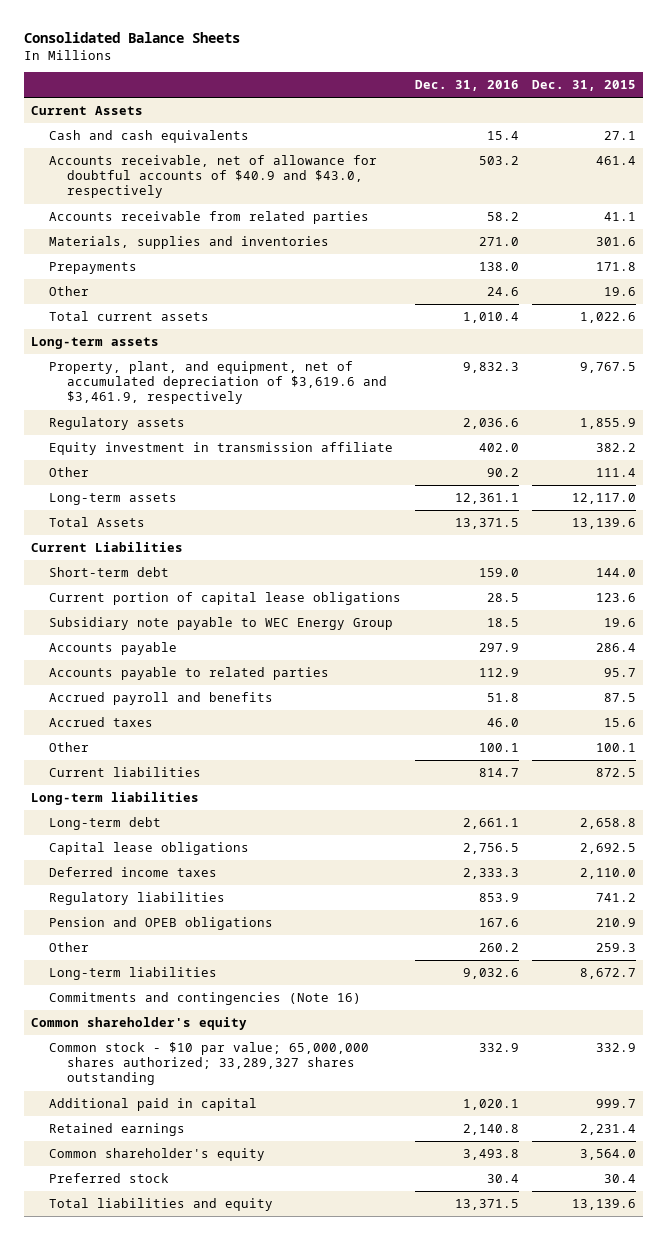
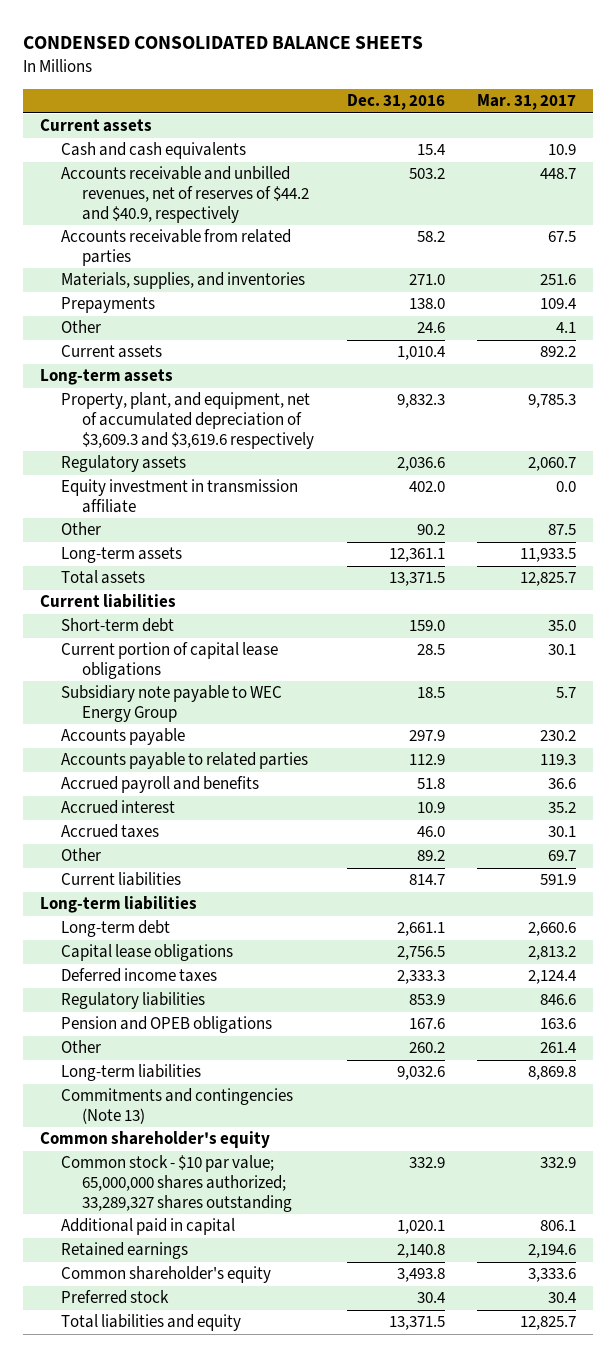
- Consolidated Balance Sheets
+ CONDENSED CONSOLIDATED BALANCE SHEETS
- | Dec. 31, 2016 | Dec. 31, 2015
+ | Dec. 31, 2016 | Mar. 31, 2017
- Current Assets
+ Current assets
- Accounts receivable, net of allowance for doubtful accounts of $40.9 and $43.0, respectively | 503.2 | 461.4
+ Accounts receivable and unbilled revenues, net of reserves of $44.2 and $40.9, respectively | 503.2 | 448.7
- Materials, supplies and inventories | 271.0 | 301.6
+ Materials, supplies, and inventories | 271.0 | 251.6
- Total current assets | 1,010.4 | 1,022.6
+ Current assets | 1,010.4 | 892.2
- Property, plant, and equipment, net of accumulated depreciation of $3,619.6 and $3,461.9, respectively | 9,832.3 | 9,767.5
+ Property, plant, and equipment, net of accumulated depreciation of $3,609.3 and $3,619.6 respectively | 9,832.3 | 9,785.3
- Total Assets | 13,371.5 | 13,139.6
- Current Liabilities
+ Total assets | 13,371.5 | 12,825.7
+ Current liabilities
+ Accrued interest | 10.9 | 35.2
- Other | 100.1 | 100.1
+ Other | 89.2 | 69.7
- Commitments and contingencies (Note 16)
+ Commitments and contingencies (Note 13)

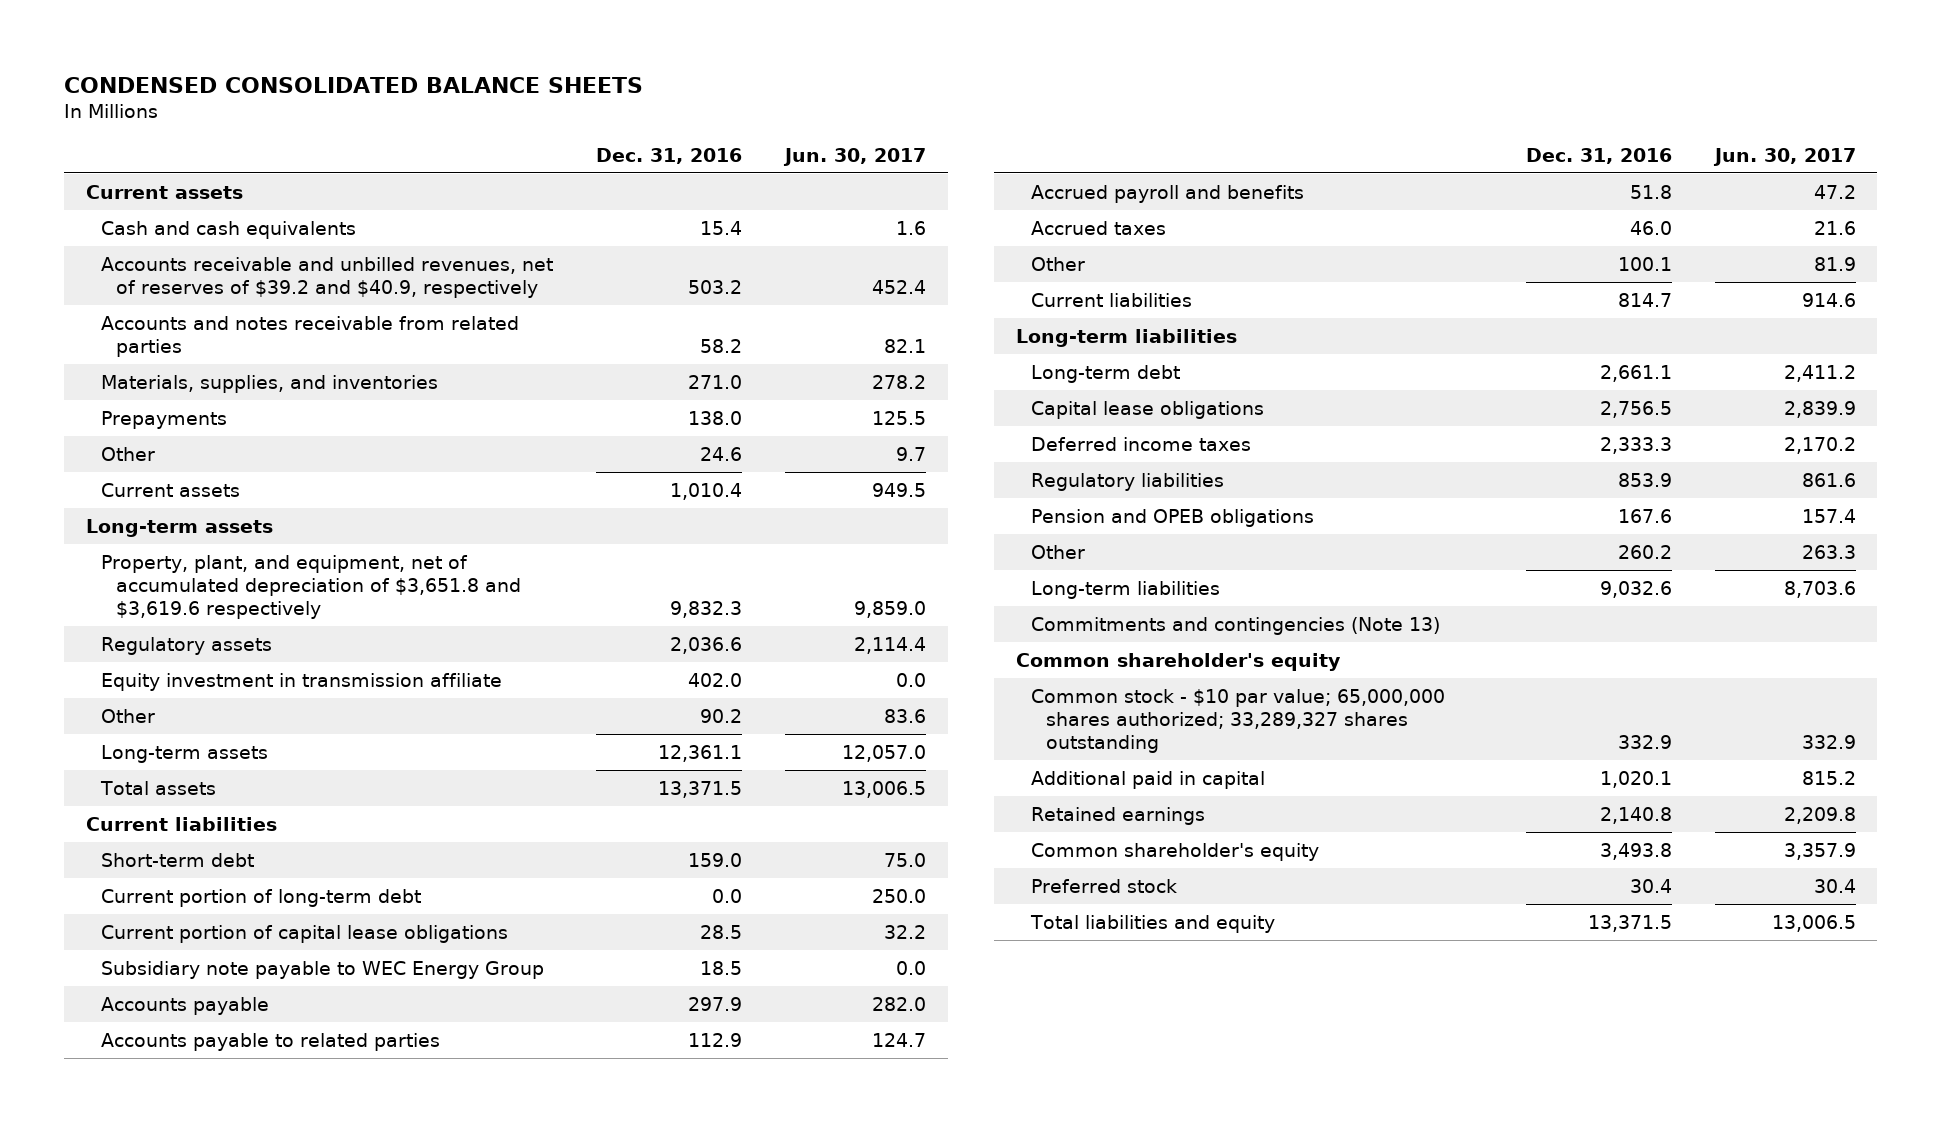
- | Dec. 31, 2016 | Mar. 31, 2017
+ | Dec. 31, 2016 | Jun. 30, 2017
- Accounts receivable and unbilled revenues, net of reserves of $44.2 and $40.9, respectively | 503.2 | 448.7
- Accounts receivable from related parties | 58.2 | 67.5
+ Accounts receivable and unbilled revenues, net of reserves of $39.2 and $40.9, respectively | 503.2 | 452.4
+ Accounts and notes receivable from related parties | 58.2 | 82.1
- Property, plant, and equipment, net of accumulated depreciation of $3,609.3 and $3,619.6 respectively | 9,832.3 | 9,785.3
+ Property, plant, and equipment, net of accumulated depreciation of $3,651.8 and $3,619.6 respectively | 9,832.3 | 9,859.0
+ Current portion of long-term debt | 0.0 | 250.0
- Accrued interest | 10.9 | 35.2
- Other | 89.2 | 69.7
+ Other | 100.1 | 81.9

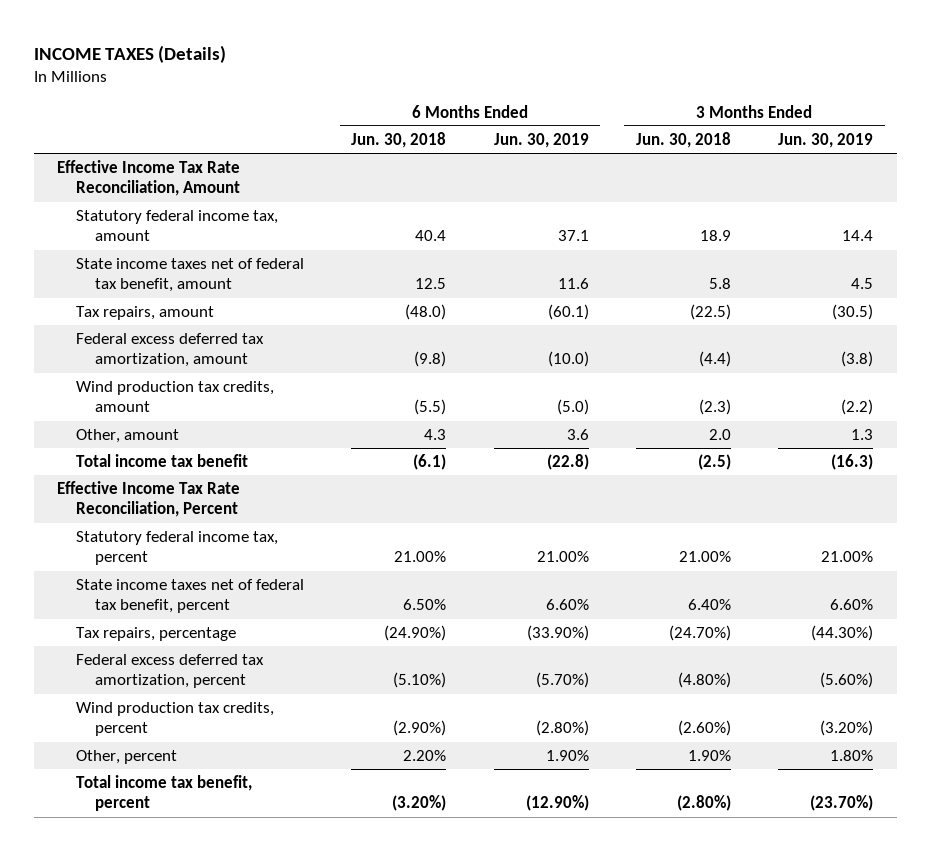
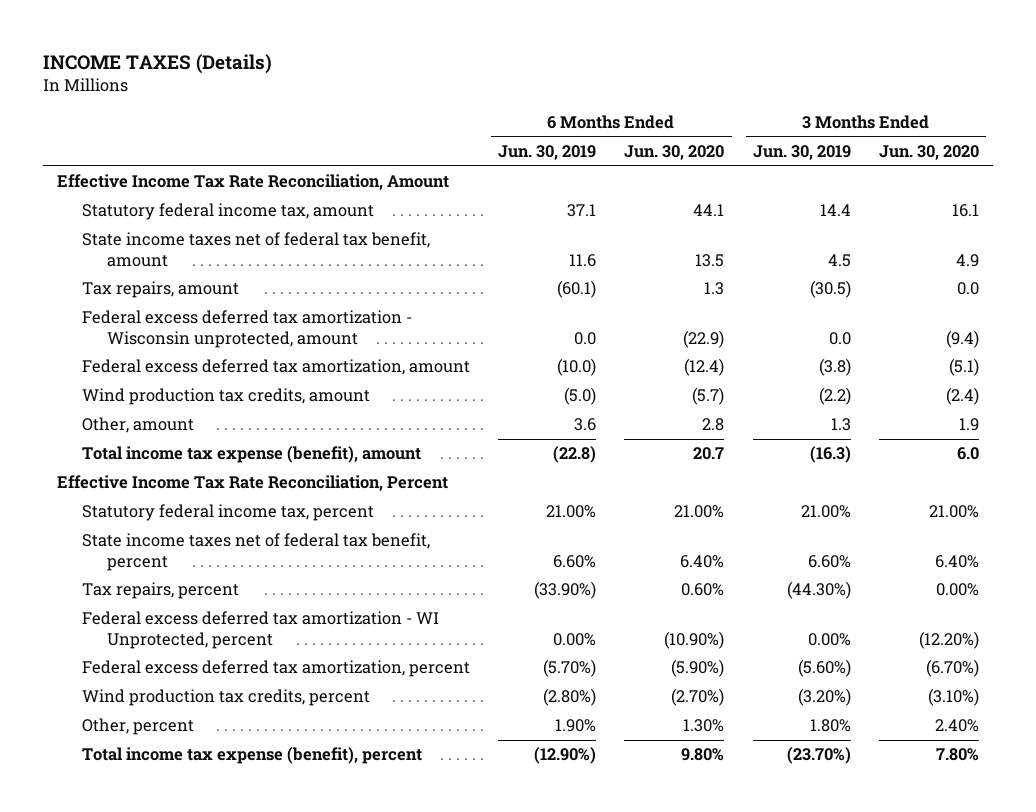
- | 6 Months Ended Jun. 30, 2018 | 6 Months Ended Jun. 30, 2019 | 3 Months Ended Jun. 30, 2018 | 3 Months Ended Jun. 30, 2019
+ | 6 Months Ended Jun. 30, 2019 | 6 Months Ended Jun. 30, 2020 | 3 Months Ended Jun. 30, 2019 | 3 Months Ended Jun. 30, 2020
+ Federal excess deferred tax amortization - Wisconsin unprotected, amount | 0.0 | (22.9) | 0.0 | (9.4)
- Total income tax benefit | (6.1) | (22.8) | (2.5) | (16.3)
+ Total income tax expense (benefit), amount | (22.8) | 20.7 | (16.3) | 6.0
- Tax repairs, percentage | (24.90%) | (33.90%) | (24.70%) | (44.30%)
+ Tax repairs, percent | (33.90%) | 0.60% | (44.30%) | 0.00%
+ Federal excess deferred tax amortization - WI Unprotected, percent | 0.00% | (10.90%) | 0.00% | (12.20%)
- Total income tax benefit, percent | (3.20%) | (12.90%) | (2.80%) | (23.70%)
+ Total income tax expense (benefit), percent | (12.90%) | 9.80% | (23.70%) | 7.80%

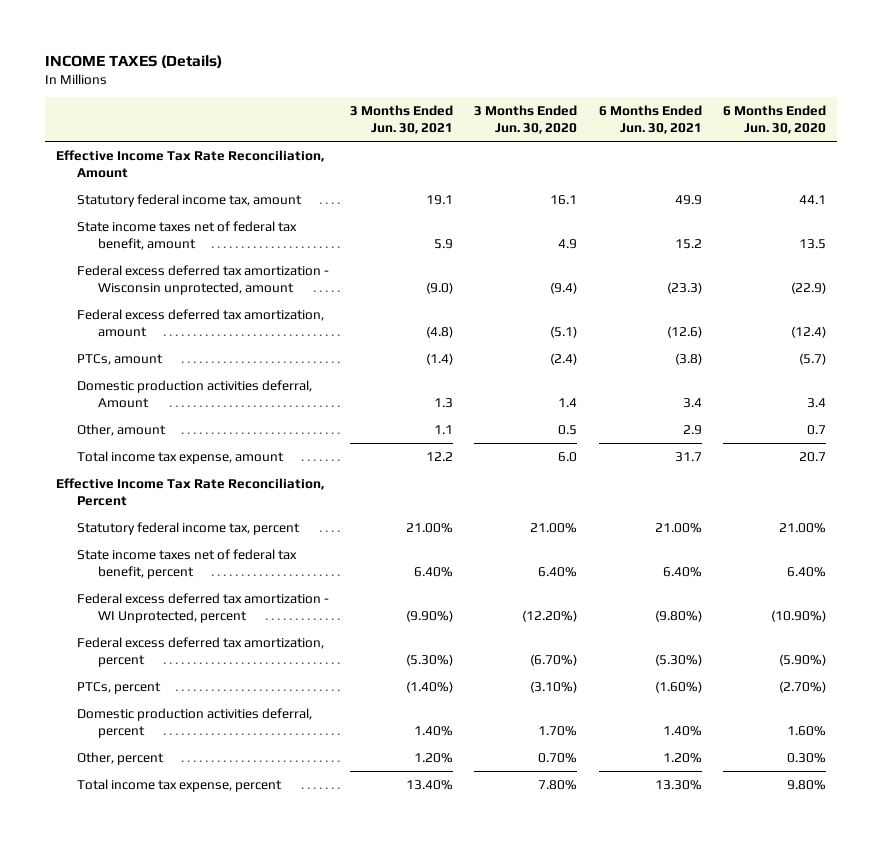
- | 6 Months Ended Jun. 30, 2019 | 6 Months Ended Jun. 30, 2020 | 3 Months Ended Jun. 30, 2019 | 3 Months Ended Jun. 30, 2020
+ | 3 Months Ended Jun. 30, 2021 | 3 Months Ended Jun. 30, 2020 | 6 Months Ended Jun. 30, 2021 | 6 Months Ended Jun. 30, 2020
- Tax repairs, amount | (60.1) | 1.3 | (30.5) | 0.0
- Wind production tax credits, amount | (5.0) | (5.7) | (2.2) | (2.4)
- Other, amount | 3.6 | 2.8 | 1.3 | 1.9
- Total income tax expense (benefit), amount | (22.8) | 20.7 | (16.3) | 6.0
+ PTCs, amount | (1.4) | (2.4) | (3.8) | (5.7)
+ Domestic production activities deferral, Amount | 1.3 | 1.4 | 3.4 | 3.4
+ Other, amount | 1.1 | 0.5 | 2.9 | 0.7
+ Total income tax expense, amount | 12.2 | 6.0 | 31.7 | 20.7
- Tax repairs, percent | (33.90%) | 0.60% | (44.30%) | 0.00%
- Wind production tax credits, percent | (2.80%) | (2.70%) | (3.20%) | (3.10%)
- Other, percent | 1.90% | 1.30% | 1.80% | 2.40%
- Total income tax expense (benefit), percent | (12.90%) | 9.80% | (23.70%) | 7.80%
+ PTCs, percent | (1.40%) | (3.10%) | (1.60%) | (2.70%)
+ Domestic production activities deferral, percent | 1.40% | 1.70% | 1.40% | 1.60%
+ Other, percent | 1.20% | 0.70% | 1.20% | 0.30%
+ Total income tax expense, percent | 13.40% | 7.80% | 13.30% | 9.80%

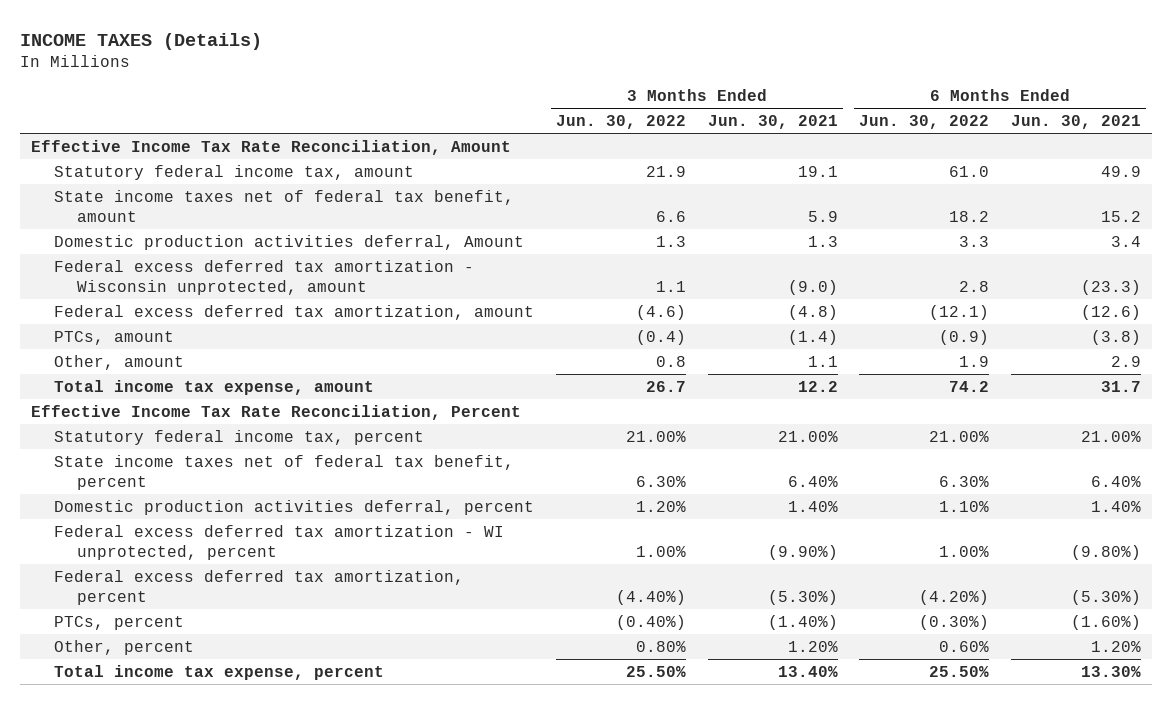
- | 3 Months Ended Jun. 30, 2021 | 3 Months Ended Jun. 30, 2020 | 6 Months Ended Jun. 30, 2021 | 6 Months Ended Jun. 30, 2020
+ | 3 Months Ended Jun. 30, 2022 | 3 Months Ended Jun. 30, 2021 | 6 Months Ended Jun. 30, 2022 | 6 Months Ended Jun. 30, 2021
moved up: Domestic production activities deferral, Amount | 1.3 | 1.3 | 3.3 | 3.4
- Federal excess deferred tax amortization - WI Unprotected, percent | (9.90%) | (12.20%) | (9.80%) | (10.90%)
moved up: Domestic production activities deferral, percent | 1.20% | 1.40% | 1.10% | 1.40%
+ Federal excess deferred tax amortization - WI unprotected, percent | 1.00% | (9.90%) | 1.00% | (9.80%)

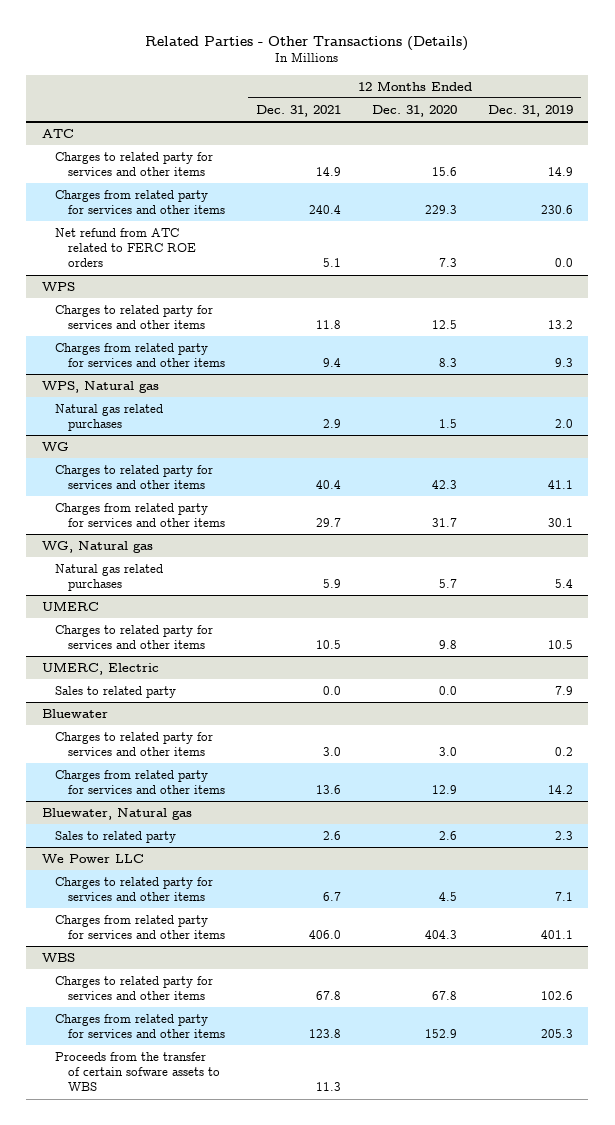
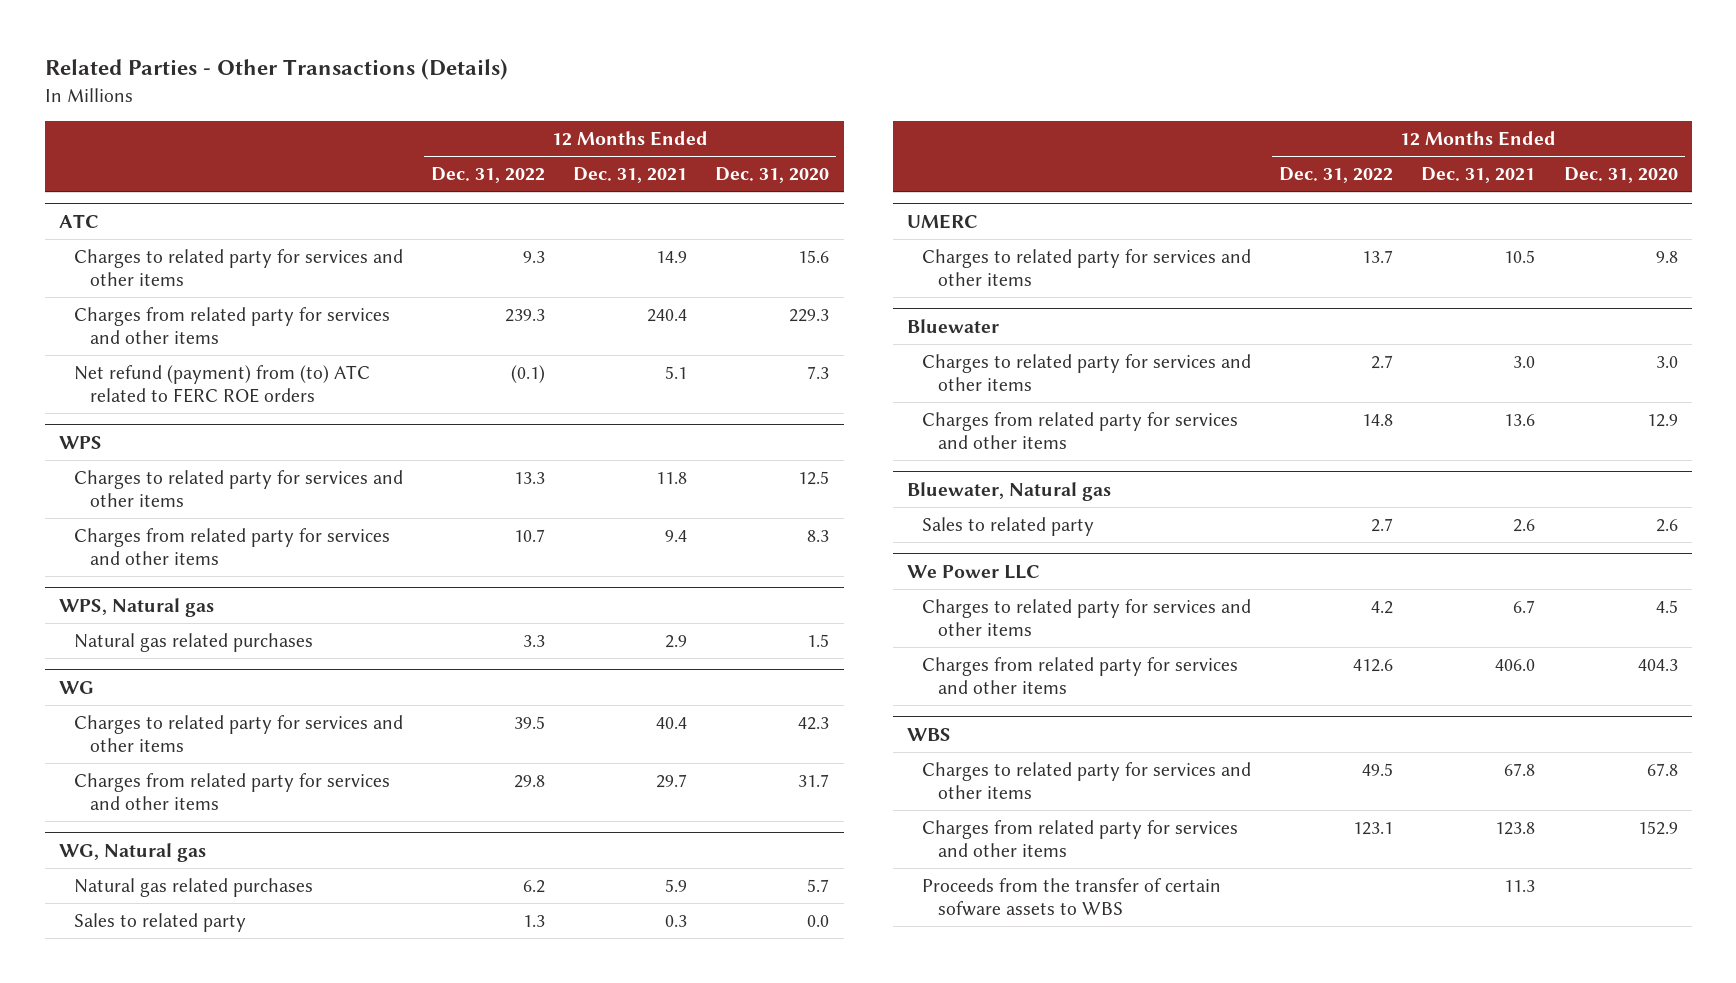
- | 12 Months Ended Dec. 31, 2021 | 12 Months Ended Dec. 31, 2020 | 12 Months Ended Dec. 31, 2019
+ | 12 Months Ended Dec. 31, 2022 | 12 Months Ended Dec. 31, 2021 | 12 Months Ended Dec. 31, 2020
@ ATC
- Net refund from ATC related to FERC ROE orders | 5.1 | 7.3 | 0.0
+ Net refund (payment) from (to) ATC related to FERC ROE orders | (0.1) | 5.1 | 7.3
@ WG, Natural gas
+ Sales to related party | 1.3 | 0.3 | 0.0
- UMERC, Electric
- Sales to related party | 0.0 | 0.0 | 7.9

